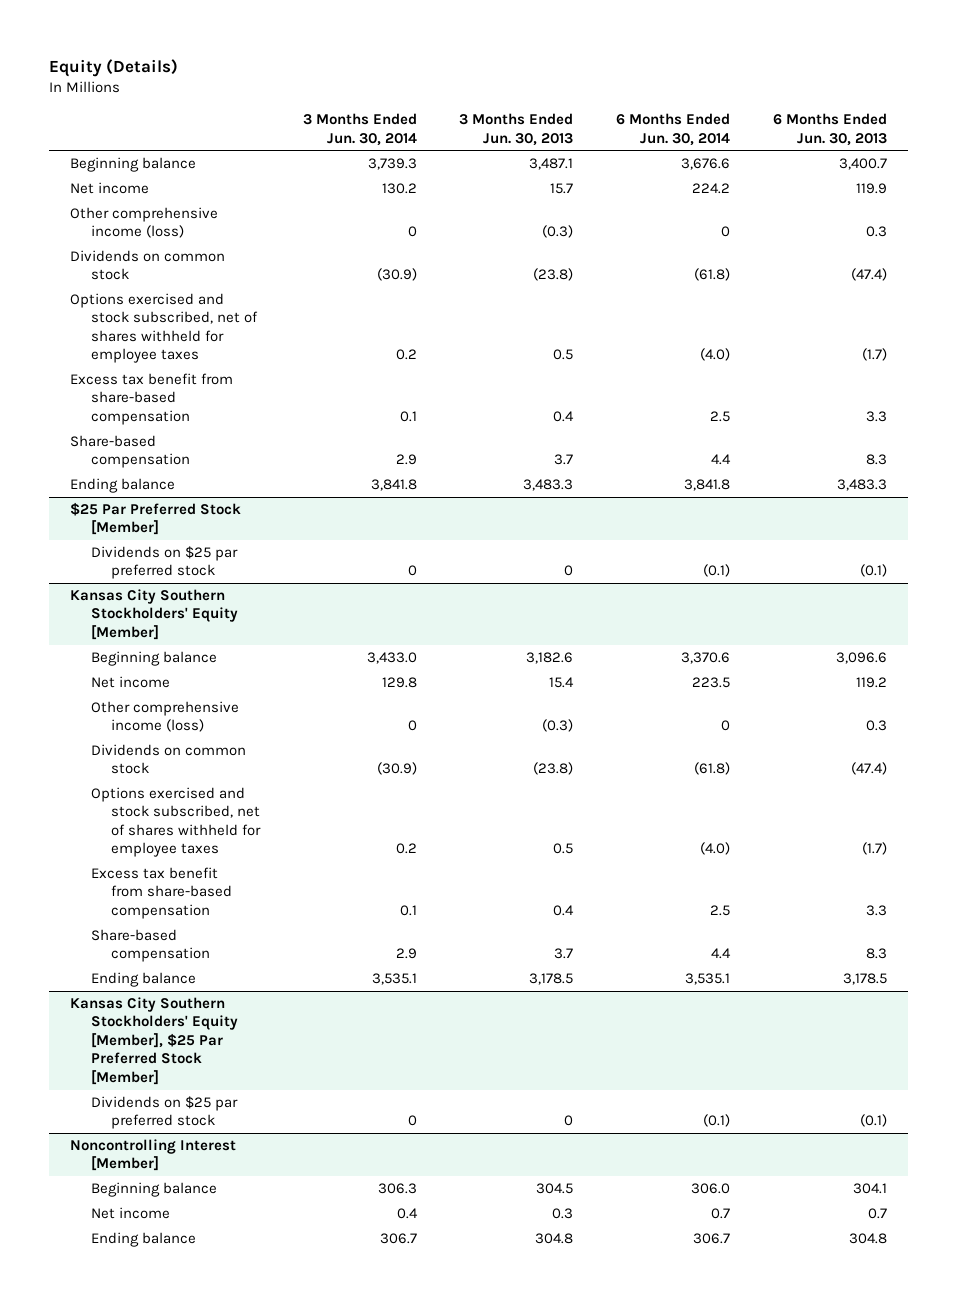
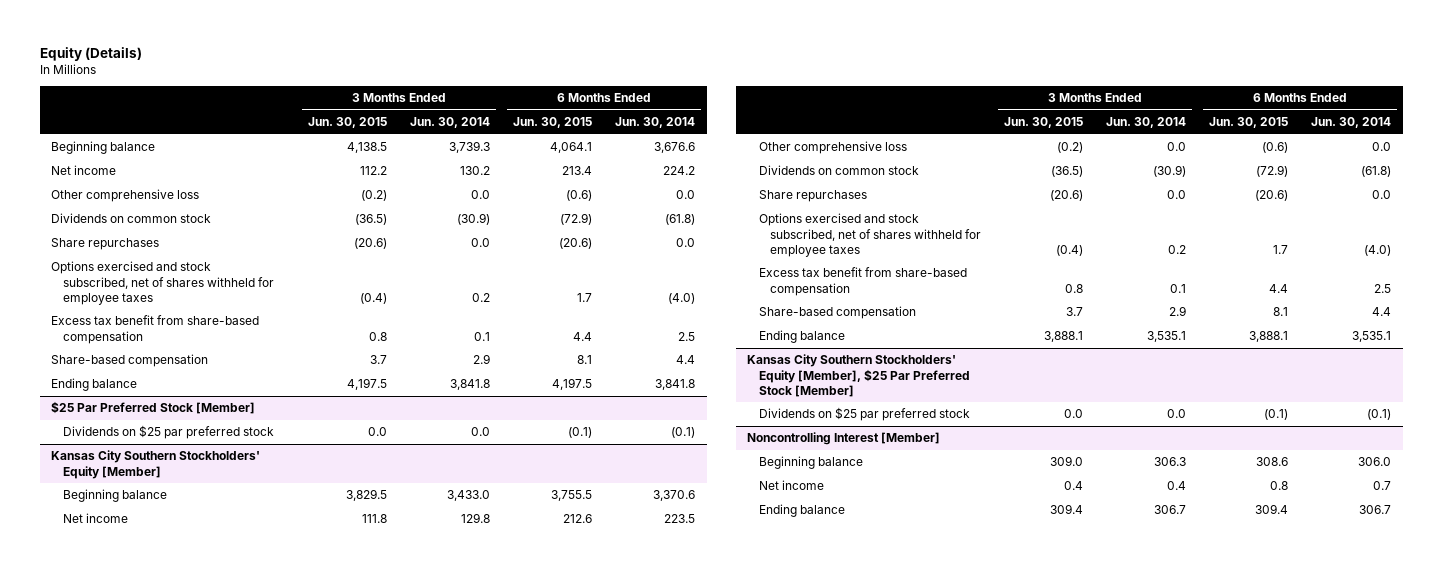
- | 3 Months Ended Jun. 30, 2014 | 3 Months Ended Jun. 30, 2013 | 6 Months Ended Jun. 30, 2014 | 6 Months Ended Jun. 30, 2013
+ | 3 Months Ended Jun. 30, 2015 | 3 Months Ended Jun. 30, 2014 | 6 Months Ended Jun. 30, 2015 | 6 Months Ended Jun. 30, 2014
- Other comprehensive income (loss) | 0 | (0.3) | 0 | 0.3
+ Other comprehensive loss | (0.2) | 0.0 | (0.6) | 0.0
+ Share repurchases | (20.6) | 0.0 | (20.6) | 0.0
@ $25 Par Preferred Stock [Member]
- Dividends on $25 par preferred stock | 0 | 0 | (0.1) | (0.1)
+ Dividends on $25 par preferred stock | 0.0 | 0.0 | (0.1) | (0.1)
@ Kansas City Southern Stockholders' Equity [Member]
- Other comprehensive income (loss) | 0 | (0.3) | 0 | 0.3
+ Other comprehensive loss | (0.2) | 0.0 | (0.6) | 0.0
+ Share repurchases | (20.6) | 0.0 | (20.6) | 0.0
@ Kansas City Southern Stockholders' Equity [Member], $25 Par Preferred Stock [Member]
- Dividends on $25 par preferred stock | 0 | 0 | (0.1) | (0.1)
+ Dividends on $25 par preferred stock | 0.0 | 0.0 | (0.1) | (0.1)

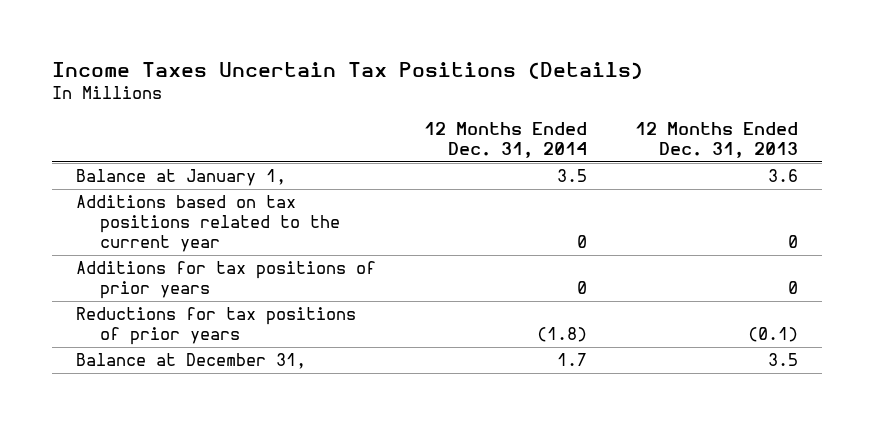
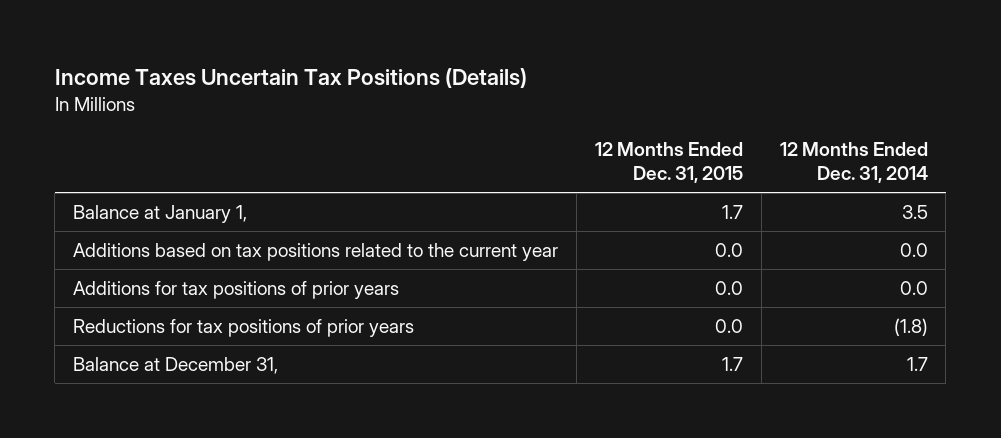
- | 12 Months Ended Dec. 31, 2014 | 12 Months Ended Dec. 31, 2013
+ | 12 Months Ended Dec. 31, 2015 | 12 Months Ended Dec. 31, 2014
- Additions based on tax positions related to the current year | 0 | 0
- Additions for tax positions of prior years | 0 | 0
+ Additions based on tax positions related to the current year | 0.0 | 0.0
+ Additions for tax positions of prior years | 0.0 | 0.0

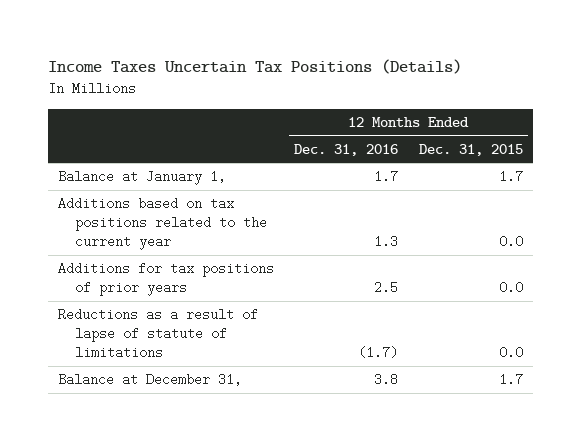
- | 12 Months Ended Dec. 31, 2015 | 12 Months Ended Dec. 31, 2014
+ | 12 Months Ended Dec. 31, 2016 | 12 Months Ended Dec. 31, 2015
- Reductions for tax positions of prior years | 0.0 | (1.8)
+ Reductions as a result of lapse of statute of limitations | (1.7) | 0.0

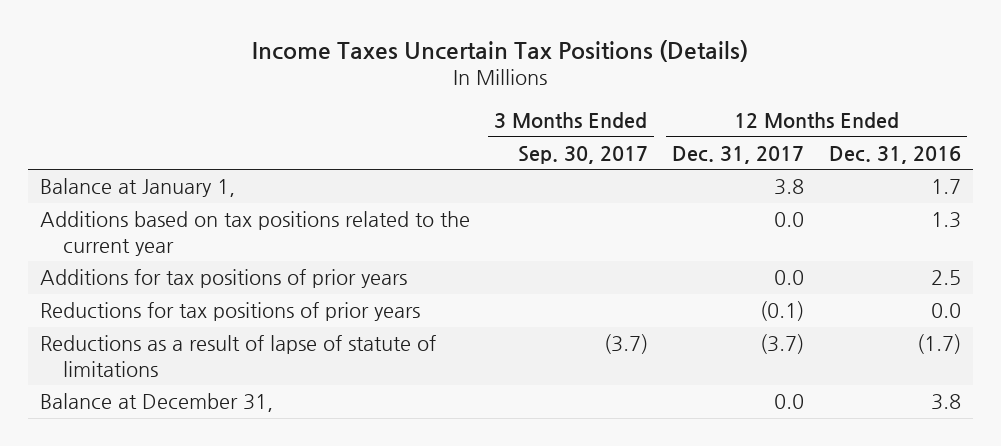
- | 12 Months Ended Dec. 31, 2016 | 12 Months Ended Dec. 31, 2015
+ | 3 Months Ended Sep. 30, 2017 | 12 Months Ended Dec. 31, 2017 | 12 Months Ended Dec. 31, 2016
+ Reductions for tax positions of prior years | | (0.1) | 0.0

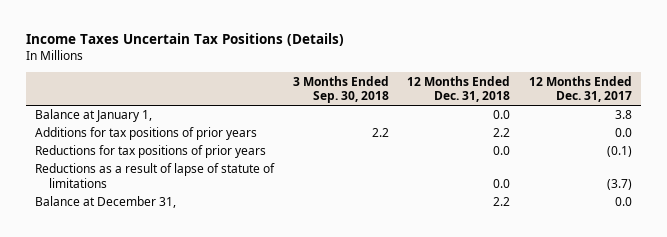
- | 3 Months Ended Sep. 30, 2017 | 12 Months Ended Dec. 31, 2017 | 12 Months Ended Dec. 31, 2016
+ | 3 Months Ended Sep. 30, 2018 | 12 Months Ended Dec. 31, 2018 | 12 Months Ended Dec. 31, 2017
- Additions based on tax positions related to the current year | | 0.0 | 1.3

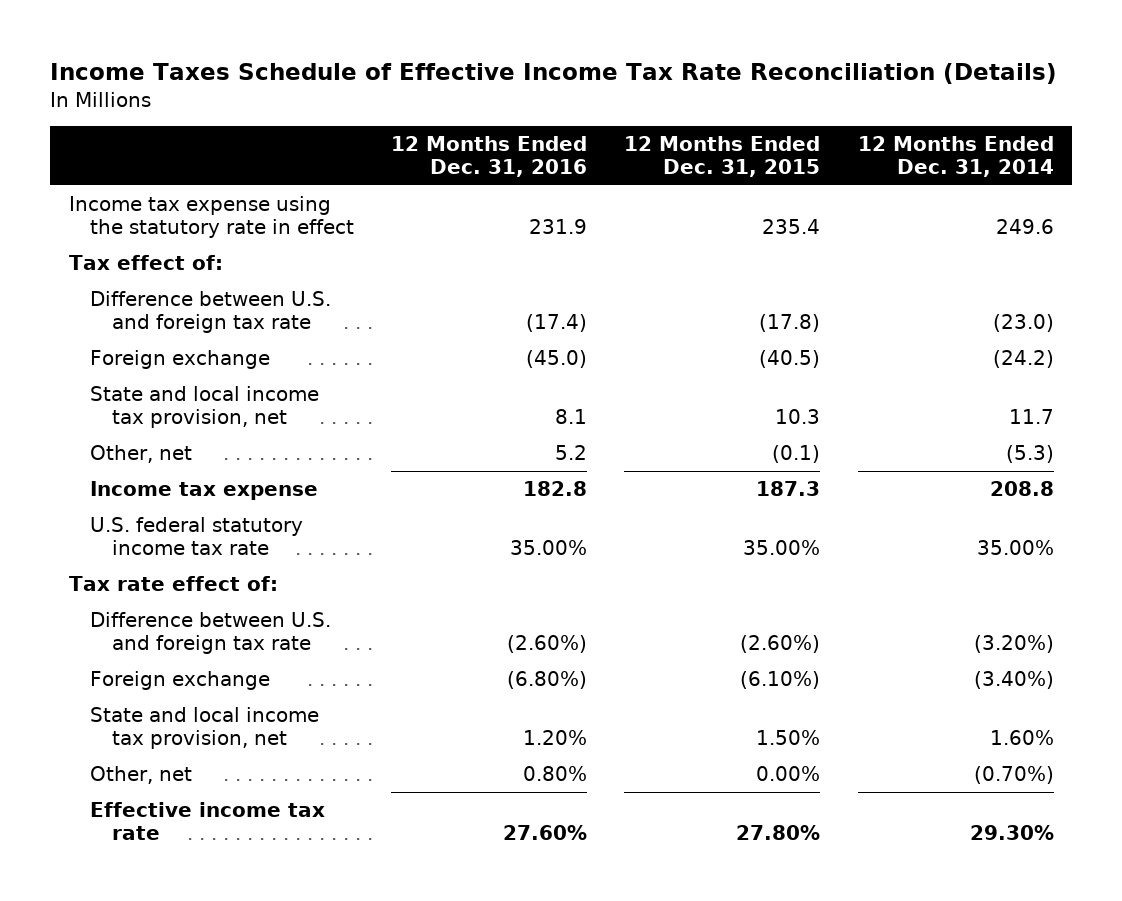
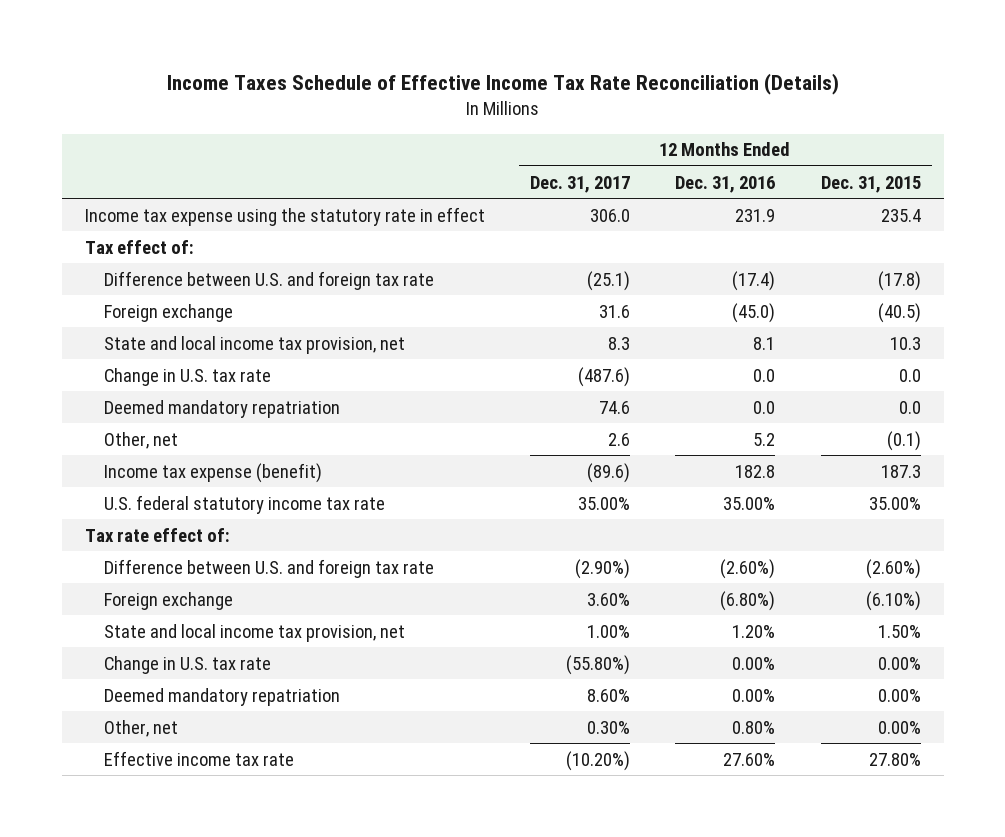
- | 12 Months Ended Dec. 31, 2016 | 12 Months Ended Dec. 31, 2015 | 12 Months Ended Dec. 31, 2014
+ | 12 Months Ended Dec. 31, 2017 | 12 Months Ended Dec. 31, 2016 | 12 Months Ended Dec. 31, 2015
+ Change in U.S. tax rate | (487.6) | 0.0 | 0.0
+ Deemed mandatory repatriation | 74.6 | 0.0 | 0.0
- Income tax expense | 182.8 | 187.3 | 208.8
+ Income tax expense (benefit) | (89.6) | 182.8 | 187.3
+ Change in U.S. tax rate | (55.80%) | 0.00% | 0.00%
+ Deemed mandatory repatriation | 8.60% | 0.00% | 0.00%

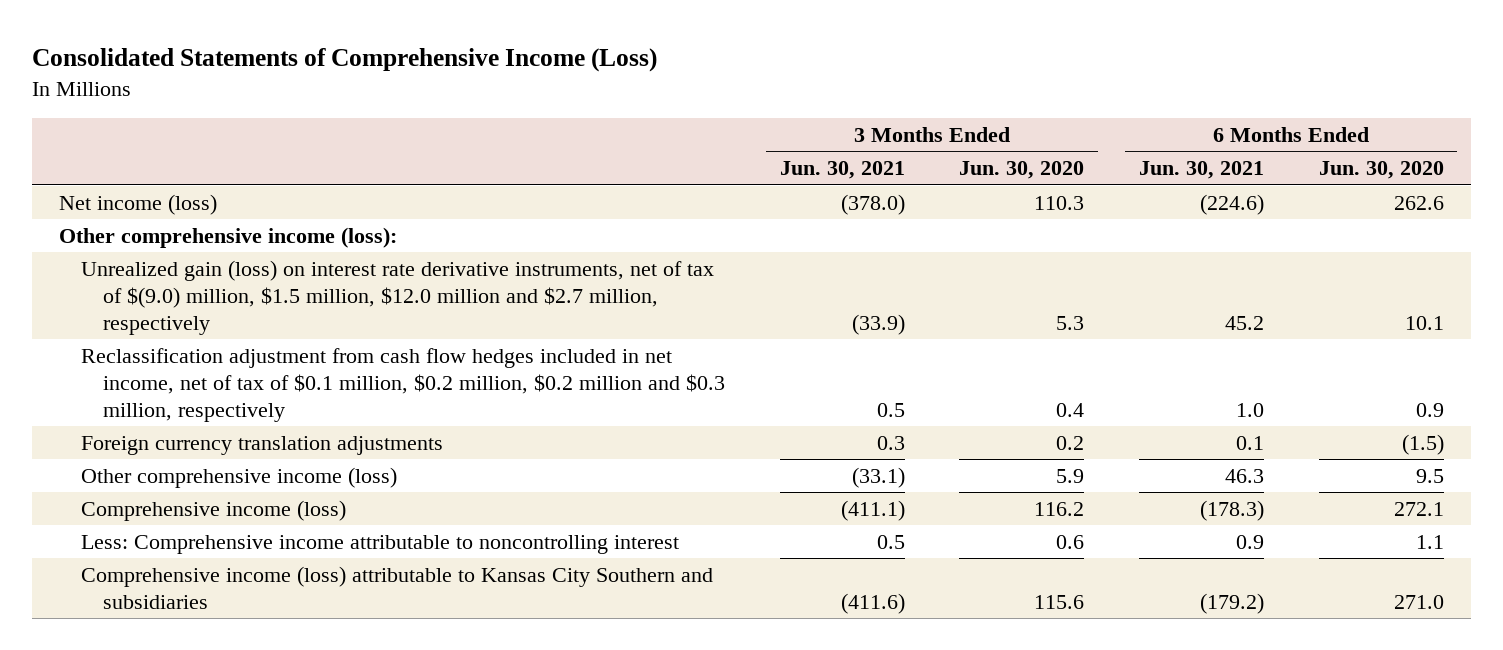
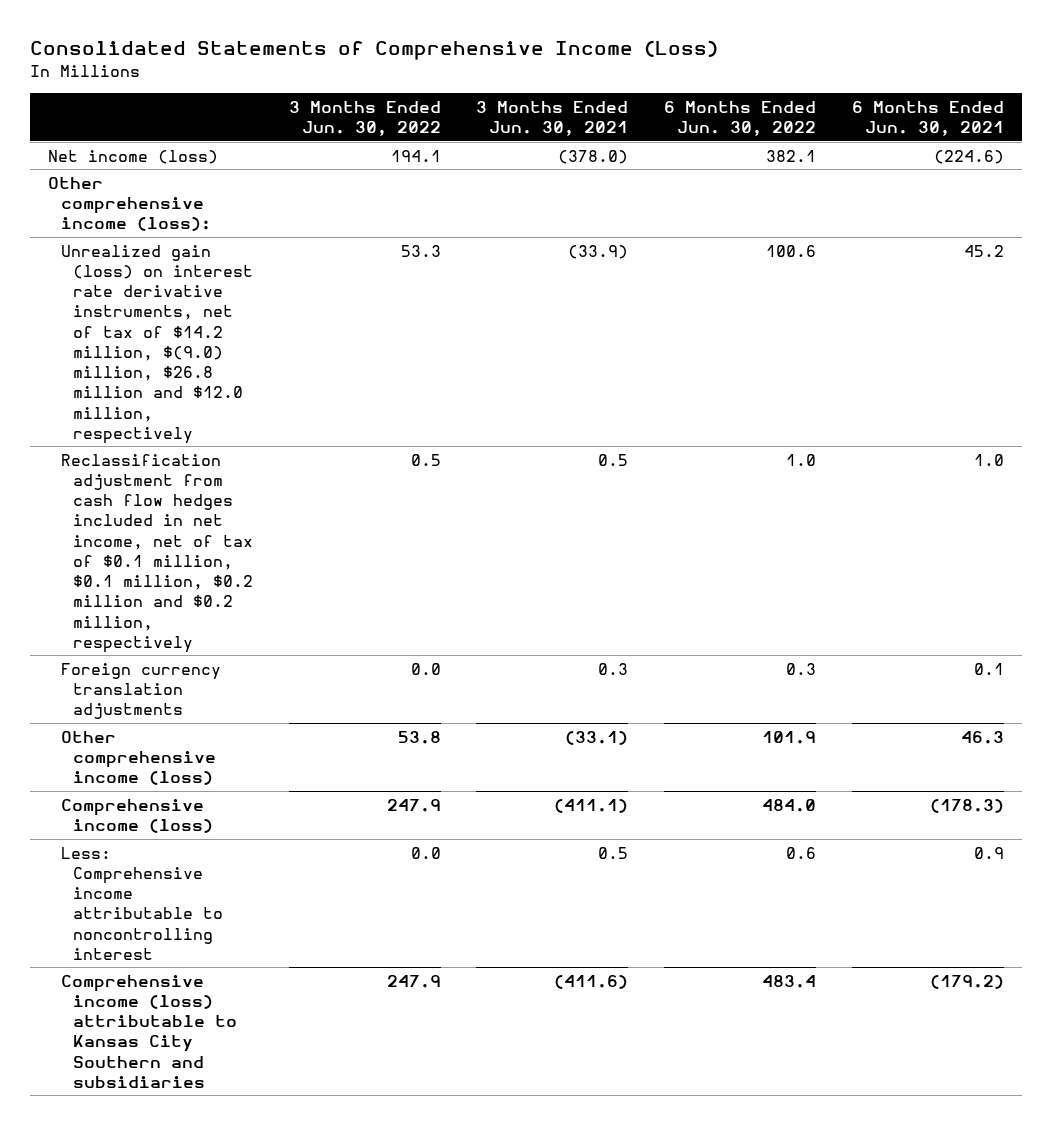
- | 3 Months Ended Jun. 30, 2021 | 3 Months Ended Jun. 30, 2020 | 6 Months Ended Jun. 30, 2021 | 6 Months Ended Jun. 30, 2020
+ | 3 Months Ended Jun. 30, 2022 | 3 Months Ended Jun. 30, 2021 | 6 Months Ended Jun. 30, 2022 | 6 Months Ended Jun. 30, 2021
- Unrealized gain (loss) on interest rate derivative instruments, net of tax of $(9.0) million, $1.5 million, $12.0 million and $2.7 million, respectively | (33.9) | 5.3 | 45.2 | 10.1
- Reclassification adjustment from cash flow hedges included in net income, net of tax of $0.1 million, $0.2 million, $0.2 million and $0.3 million, respectively | 0.5 | 0.4 | 1.0 | 0.9
+ Unrealized gain (loss) on interest rate derivative instruments, net of tax of $14.2 million, $(9.0) million, $26.8 million and $12.0 million, respectively | 53.3 | (33.9) | 100.6 | 45.2
+ Reclassification adjustment from cash flow hedges included in net income, net of tax of $0.1 million, $0.1 million, $0.2 million and $0.2 million, respectively | 0.5 | 0.5 | 1.0 | 1.0

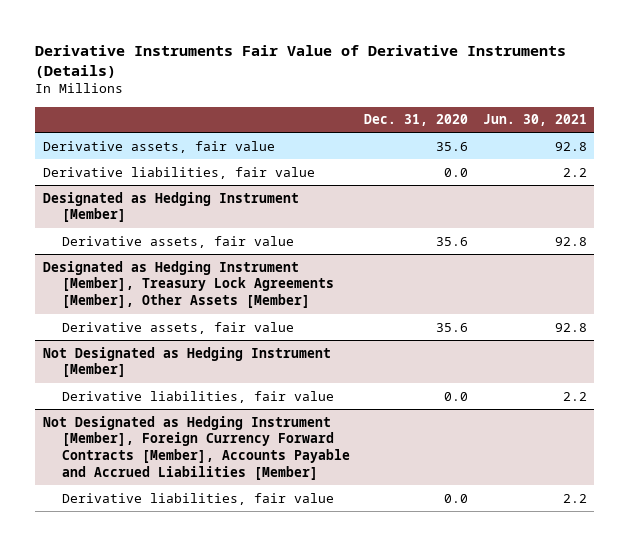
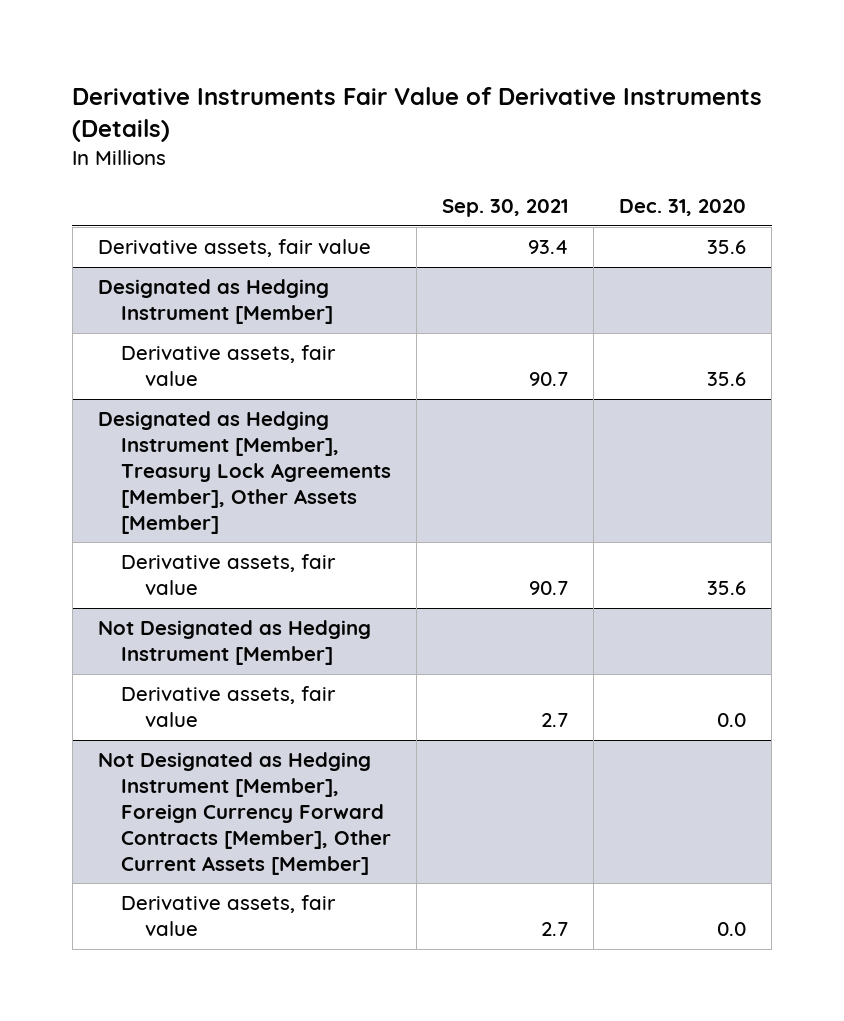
- | Dec. 31, 2020 | Jun. 30, 2021
+ | Sep. 30, 2021 | Dec. 31, 2020
- Derivative liabilities, fair value | 0.0 | 2.2
@ Not Designated as Hedging Instrument [Member]
- Derivative liabilities, fair value | 0.0 | 2.2
- Not Designated as Hedging Instrument [Member], Foreign Currency Forward Contracts [Member], Accounts Payable and Accrued Liabilities [Member]
- Derivative liabilities, fair value | 0.0 | 2.2
@ Not Designated as Hedging Instrument [Member]
+ Derivative assets, fair value | 2.7 | 0.0
+ Not Designated as Hedging Instrument [Member], Foreign Currency Forward Contracts [Member], Other Current Assets [Member]
+ Derivative assets, fair value | 2.7 | 0.0

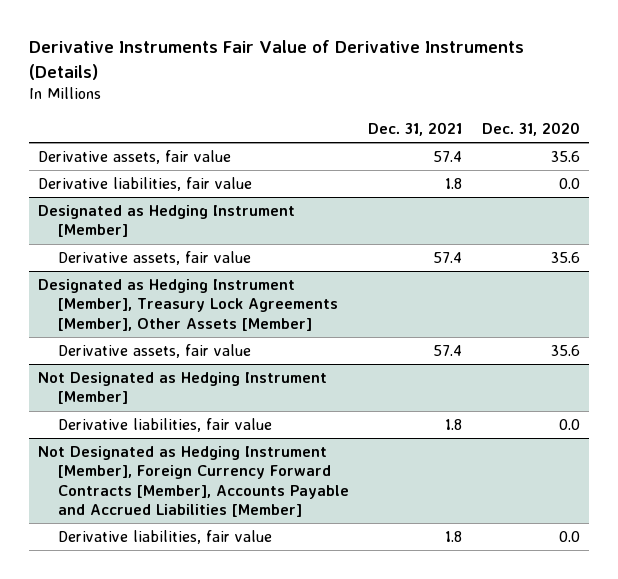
- | Sep. 30, 2021 | Dec. 31, 2020
+ | Dec. 31, 2021 | Dec. 31, 2020
+ Derivative liabilities, fair value | 1.8 | 0.0
@ Not Designated as Hedging Instrument [Member]
- Derivative assets, fair value | 2.7 | 0.0
- Not Designated as Hedging Instrument [Member], Foreign Currency Forward Contracts [Member], Other Current Assets [Member]
- Derivative assets, fair value | 2.7 | 0.0
@ Not Designated as Hedging Instrument [Member]
+ Derivative liabilities, fair value | 1.8 | 0.0
+ Not Designated as Hedging Instrument [Member], Foreign Currency Forward Contracts [Member], Accounts Payable and Accrued Liabilities [Member]
+ Derivative liabilities, fair value | 1.8 | 0.0

